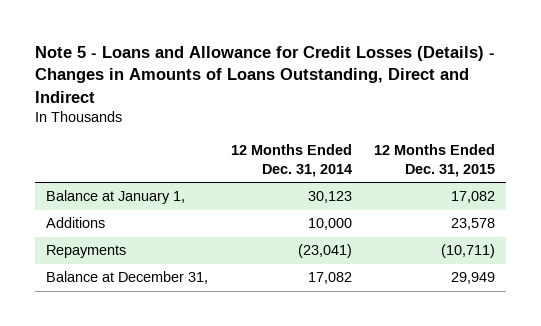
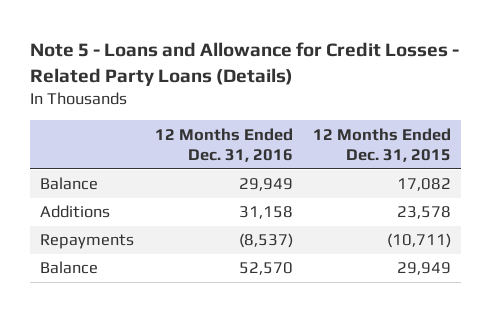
- Note 5 - Loans and Allowance for Credit Losses (Details) - Changes in Amounts of Loans Outstanding, Direct and Indirect
+ Note 5 - Loans and Allowance for Credit Losses - Related Party Loans (Details)
- | 12 Months Ended Dec. 31, 2014 | 12 Months Ended Dec. 31, 2015
+ | 12 Months Ended Dec. 31, 2016 | 12 Months Ended Dec. 31, 2015
- Balance at January 1, | 30,123 | 17,082
+ Balance | 29,949 | 17,082
- Balance at December 31, | 17,082 | 29,949
+ Balance | 52,570 | 29,949

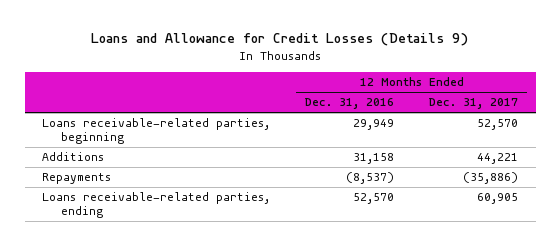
- Note 5 - Loans and Allowance for Credit Losses - Related Party Loans (Details)
+ Loans and Allowance for Credit Losses (Details 9)
- | 12 Months Ended Dec. 31, 2016 | 12 Months Ended Dec. 31, 2015
+ | 12 Months Ended Dec. 31, 2016 | 12 Months Ended Dec. 31, 2017
- Balance | 29,949 | 17,082
+ Loans receivable-related parties, beginning | 29,949 | 52,570
- Balance | 52,570 | 29,949
+ Loans receivable-related parties, ending | 52,570 | 60,905

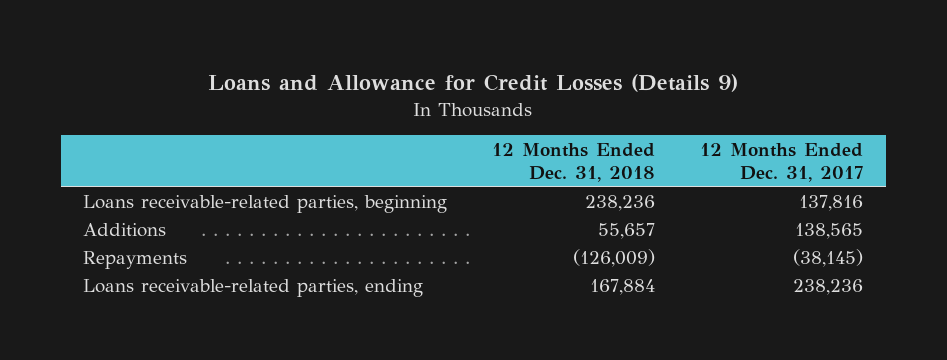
- | 12 Months Ended Dec. 31, 2016 | 12 Months Ended Dec. 31, 2017
+ | 12 Months Ended Dec. 31, 2018 | 12 Months Ended Dec. 31, 2017
- Loans receivable-related parties, beginning | 29,949 | 52,570
- Additions | 31,158 | 44,221
- Repayments | (8,537) | (35,886)
- Loans receivable-related parties, ending | 52,570 | 60,905
+ Loans receivable-related parties, beginning | 238,236 | 137,816
+ Additions | 55,657 | 138,565
+ Repayments | (126,009) | (38,145)
+ Loans receivable-related parties, ending | 167,884 | 238,236

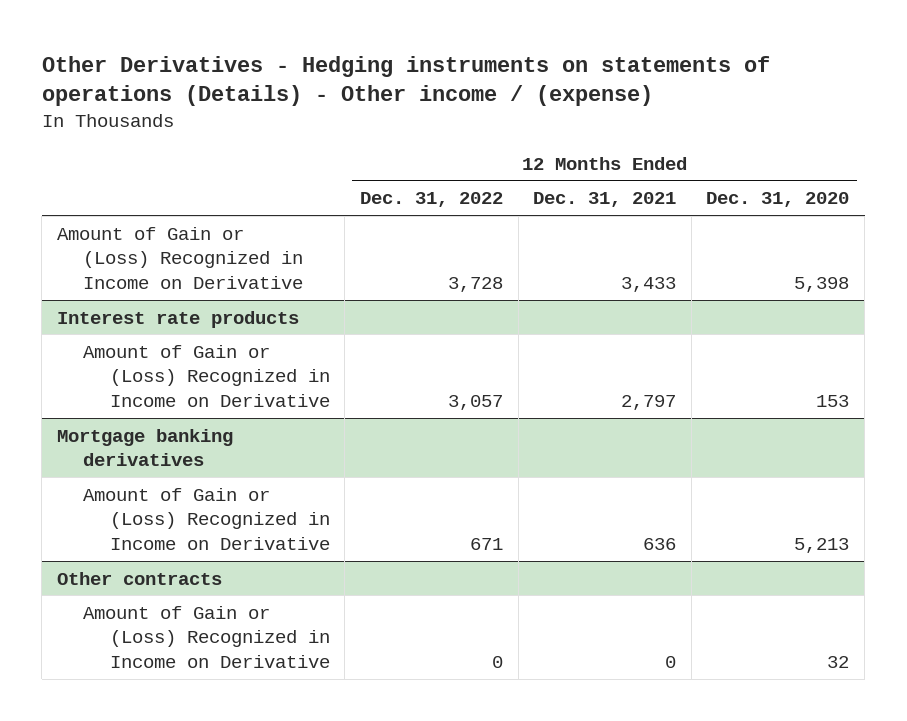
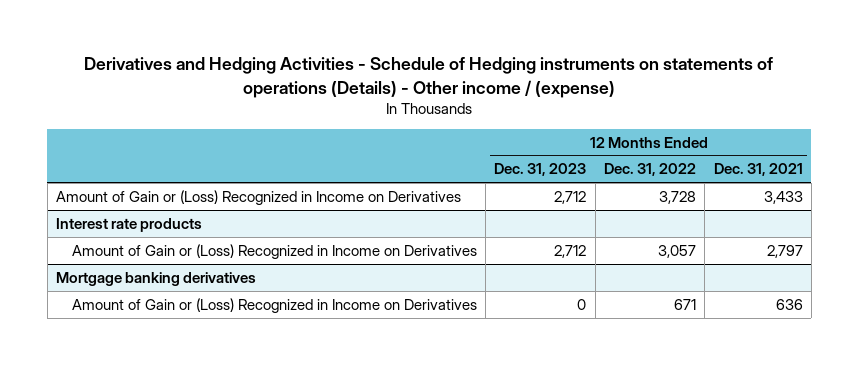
- Other Derivatives - Hedging instruments on statements of operations (Details) - Other income / (expense)
+ Derivatives and Hedging Activities - Schedule of Hedging instruments on statements of operations (Details) - Other income / (expense)
- | 12 Months Ended Dec. 31, 2022 | 12 Months Ended Dec. 31, 2021 | 12 Months Ended Dec. 31, 2020
+ | 12 Months Ended Dec. 31, 2023 | 12 Months Ended Dec. 31, 2022 | 12 Months Ended Dec. 31, 2021
- Amount of Gain or (Loss) Recognized in Income on Derivative | 3,728 | 3,433 | 5,398
+ Amount of Gain or (Loss) Recognized in Income on Derivatives | 2,712 | 3,728 | 3,433
@ Interest rate products
- Amount of Gain or (Loss) Recognized in Income on Derivative | 3,057 | 2,797 | 153
+ Amount of Gain or (Loss) Recognized in Income on Derivatives | 2,712 | 3,057 | 2,797
@ Mortgage banking derivatives
- Amount of Gain or (Loss) Recognized in Income on Derivative | 671 | 636 | 5,213
- Other contracts
- Amount of Gain or (Loss) Recognized in Income on Derivative | 0 | 0 | 32
@ Mortgage banking derivatives
+ Amount of Gain or (Loss) Recognized in Income on Derivatives | 0 | 671 | 636

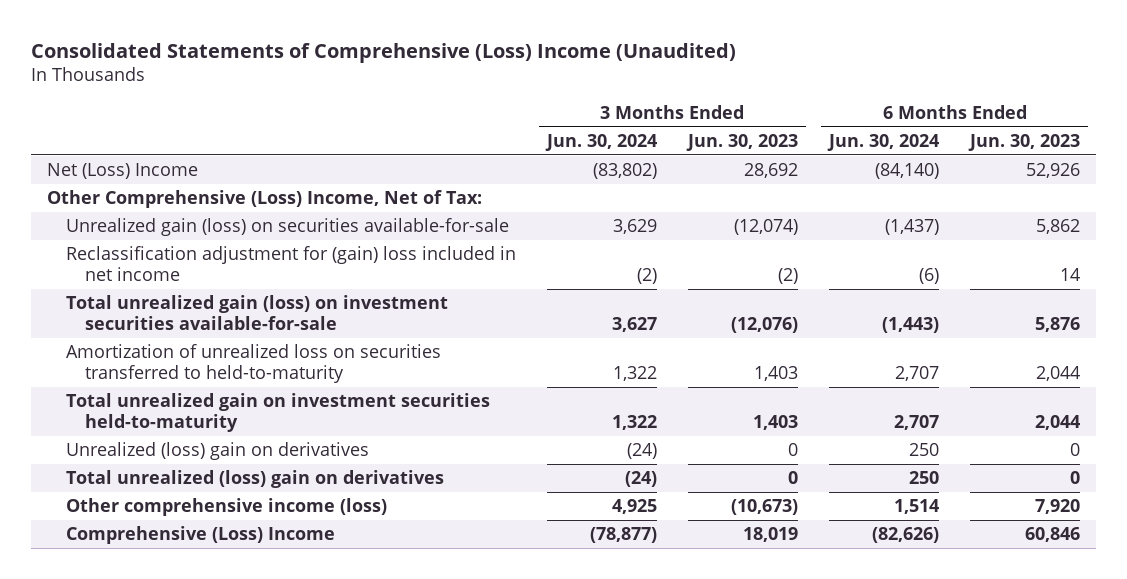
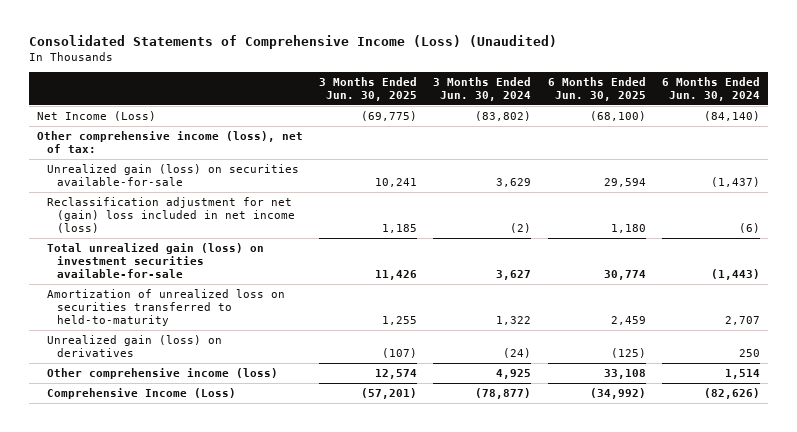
- Consolidated Statements of Comprehensive (Loss) Income (Unaudited)
+ Consolidated Statements of Comprehensive Income (Loss) (Unaudited)
- | 3 Months Ended Jun. 30, 2024 | 3 Months Ended Jun. 30, 2023 | 6 Months Ended Jun. 30, 2024 | 6 Months Ended Jun. 30, 2023
+ | 3 Months Ended Jun. 30, 2025 | 3 Months Ended Jun. 30, 2024 | 6 Months Ended Jun. 30, 2025 | 6 Months Ended Jun. 30, 2024
- Net (Loss) Income | (83,802) | 28,692 | (84,140) | 52,926
- Other Comprehensive (Loss) Income, Net of Tax:
+ Net Income (Loss) | (69,775) | (83,802) | (68,100) | (84,140)
+ Other comprehensive income (loss), net of tax:
- Reclassification adjustment for (gain) loss included in net income | (2) | (2) | (6) | 14
+ Reclassification adjustment for net (gain) loss included in net income (loss) | 1,185 | (2) | 1,180 | (6)
- Total unrealized gain on investment securities held-to-maturity | 1,322 | 1,403 | 2,707 | 2,044
- Unrealized (loss) gain on derivatives | (24) | 0 | 250 | 0
- Total unrealized (loss) gain on derivatives | (24) | 0 | 250 | 0
+ Unrealized gain (loss) on derivatives | (107) | (24) | (125) | 250
- Comprehensive (Loss) Income | (78,877) | 18,019 | (82,626) | 60,846
+ Comprehensive Income (Loss) | (57,201) | (78,877) | (34,992) | (82,626)

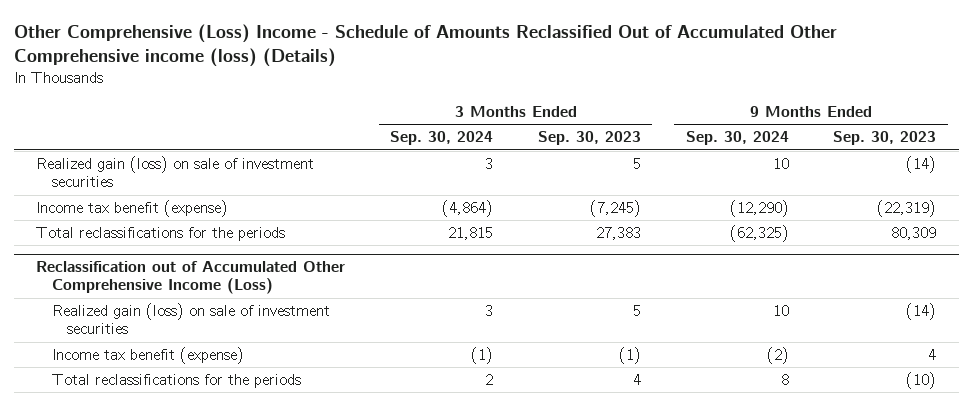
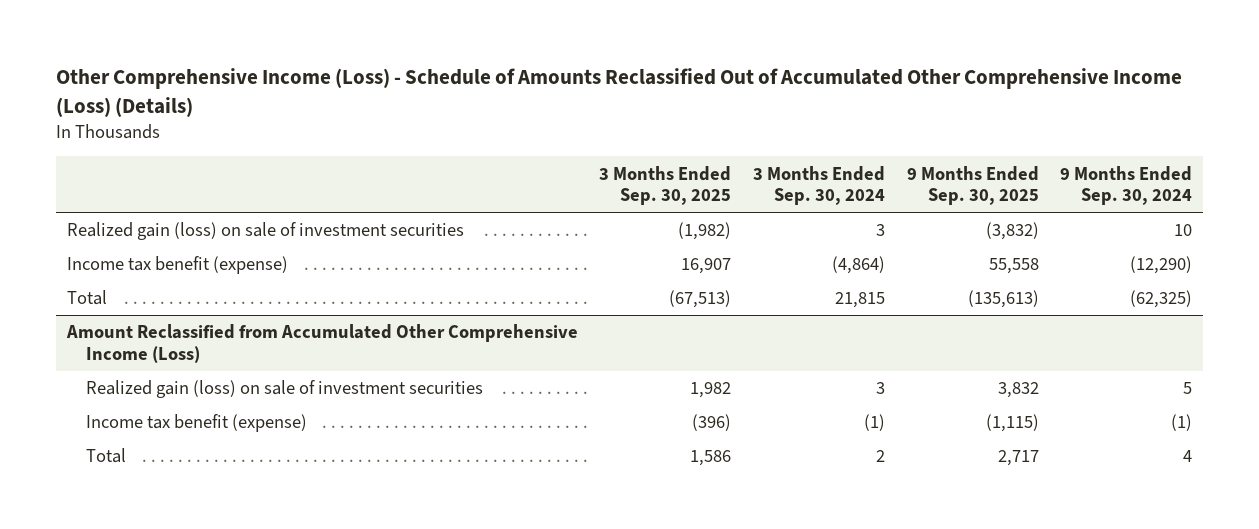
- Other Comprehensive (Loss) Income - Schedule of Amounts Reclassified Out of Accumulated Other Comprehensive income (loss) (Details)
+ Other Comprehensive Income (Loss) - Schedule of Amounts Reclassified Out of Accumulated Other Comprehensive Income (Loss) (Details)
- | 3 Months Ended Sep. 30, 2024 | 3 Months Ended Sep. 30, 2023 | 9 Months Ended Sep. 30, 2024 | 9 Months Ended Sep. 30, 2023
+ | 3 Months Ended Sep. 30, 2025 | 3 Months Ended Sep. 30, 2024 | 9 Months Ended Sep. 30, 2025 | 9 Months Ended Sep. 30, 2024
- Total reclassifications for the periods | 21,815 | 27,383 | (62,325) | 80,309
- Reclassification out of Accumulated Other Comprehensive Income (Loss)
- Realized gain (loss) on sale of investment securities | 3 | 5 | 10 | (14)
- Income tax benefit (expense) | (1) | (1) | (2) | 4
- Total reclassifications for the periods | 2 | 4 | 8 | (10)
+ Total | (67,513) | 21,815 | (135,613) | (62,325)
+ Amount Reclassified from Accumulated Other Comprehensive Income (Loss)
+ Realized gain (loss) on sale of investment securities | 1,982 | 3 | 3,832 | 5
+ Income tax benefit (expense) | (396) | (1) | (1,115) | (1)
+ Total | 1,586 | 2 | 2,717 | 4

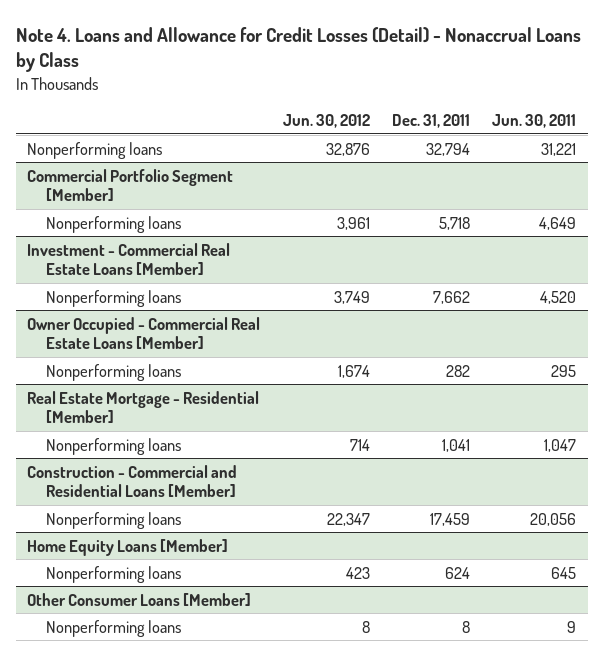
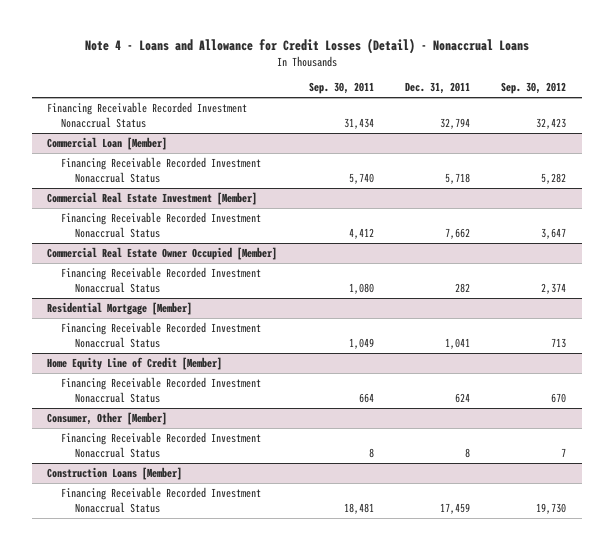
- Note 4. Loans and Allowance for Credit Losses (Detail) - Nonaccrual Loans by Class
+ Note 4 - Loans and Allowance for Credit Losses (Detail) - Nonaccrual Loans
- | Jun. 30, 2012 | Dec. 31, 2011 | Jun. 30, 2011
+ | Sep. 30, 2011 | Dec. 31, 2011 | Sep. 30, 2012
- Nonperforming loans | 32,876 | 32,794 | 31,221
- Commercial Portfolio Segment [Member]
- Nonperforming loans | 3,961 | 5,718 | 4,649
- Investment - Commercial Real Estate Loans [Member]
- Nonperforming loans | 3,749 | 7,662 | 4,520
- Owner Occupied - Commercial Real Estate Loans [Member]
- Nonperforming loans | 1,674 | 282 | 295
- Real Estate Mortgage - Residential [Member]
- Nonperforming loans | 714 | 1,041 | 1,047
- Construction - Commercial and Residential Loans [Member]
- Nonperforming loans | 22,347 | 17,459 | 20,056
- Home Equity Loans [Member]
- Nonperforming loans | 423 | 624 | 645
- Other Consumer Loans [Member]
- Nonperforming loans | 8 | 8 | 9
+ Financing Receivable Recorded Investment Nonaccrual Status | 31,434 | 32,794 | 32,423
+ Commercial Loan [Member]
+ Financing Receivable Recorded Investment Nonaccrual Status | 5,740 | 5,718 | 5,282
+ Commercial Real Estate Investment [Member]
+ Financing Receivable Recorded Investment Nonaccrual Status | 4,412 | 7,662 | 3,647
+ Commercial Real Estate Owner Occupied [Member]
+ Financing Receivable Recorded Investment Nonaccrual Status | 1,080 | 282 | 2,374
+ Residential Mortgage [Member]
+ Financing Receivable Recorded Investment Nonaccrual Status | 1,049 | 1,041 | 713
+ Home Equity Line of Credit [Member]
+ Financing Receivable Recorded Investment Nonaccrual Status | 664 | 624 | 670
+ Consumer, Other [Member]
+ Financing Receivable Recorded Investment Nonaccrual Status | 8 | 8 | 7
+ Construction Loans [Member]
+ Financing Receivable Recorded Investment Nonaccrual Status | 18,481 | 17,459 | 19,730

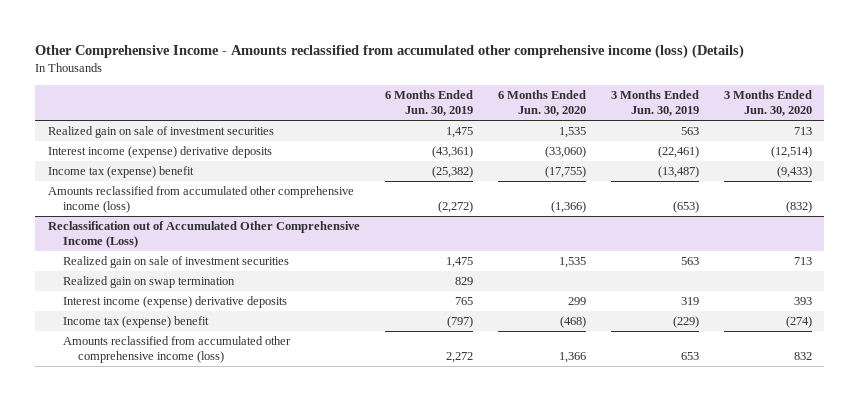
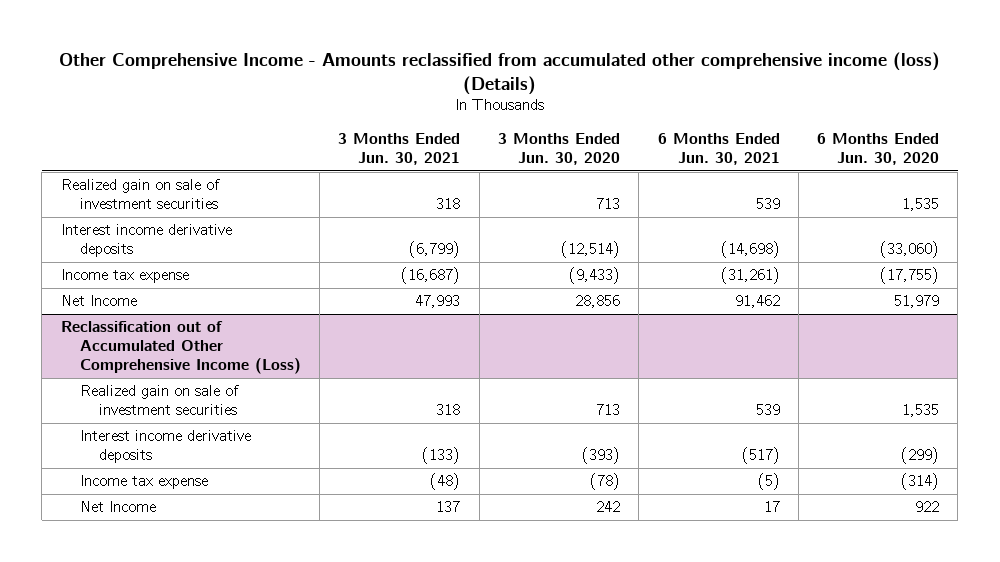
- | 6 Months Ended Jun. 30, 2019 | 6 Months Ended Jun. 30, 2020 | 3 Months Ended Jun. 30, 2019 | 3 Months Ended Jun. 30, 2020
+ | 3 Months Ended Jun. 30, 2021 | 3 Months Ended Jun. 30, 2020 | 6 Months Ended Jun. 30, 2021 | 6 Months Ended Jun. 30, 2020
- Interest income (expense) derivative deposits | (43,361) | (33,060) | (22,461) | (12,514)
- Income tax (expense) benefit | (25,382) | (17,755) | (13,487) | (9,433)
- Amounts reclassified from accumulated other comprehensive income (loss) | (2,272) | (1,366) | (653) | (832)
+ Interest income derivative deposits | (6,799) | (12,514) | (14,698) | (33,060)
+ Income tax expense | (16,687) | (9,433) | (31,261) | (17,755)
+ Net Income | 47,993 | 28,856 | 91,462 | 51,979
@ Reclassification out of Accumulated Other Comprehensive Income (Loss)
- Realized gain on swap termination | 829 | | |
- Interest income (expense) derivative deposits | 765 | 299 | 319 | 393
- Income tax (expense) benefit | (797) | (468) | (229) | (274)
- Amounts reclassified from accumulated other comprehensive income (loss) | 2,272 | 1,366 | 653 | 832
+ Interest income derivative deposits | (133) | (393) | (517) | (299)
+ Income tax expense | (48) | (78) | (5) | (314)
+ Net Income | 137 | 242 | 17 | 922

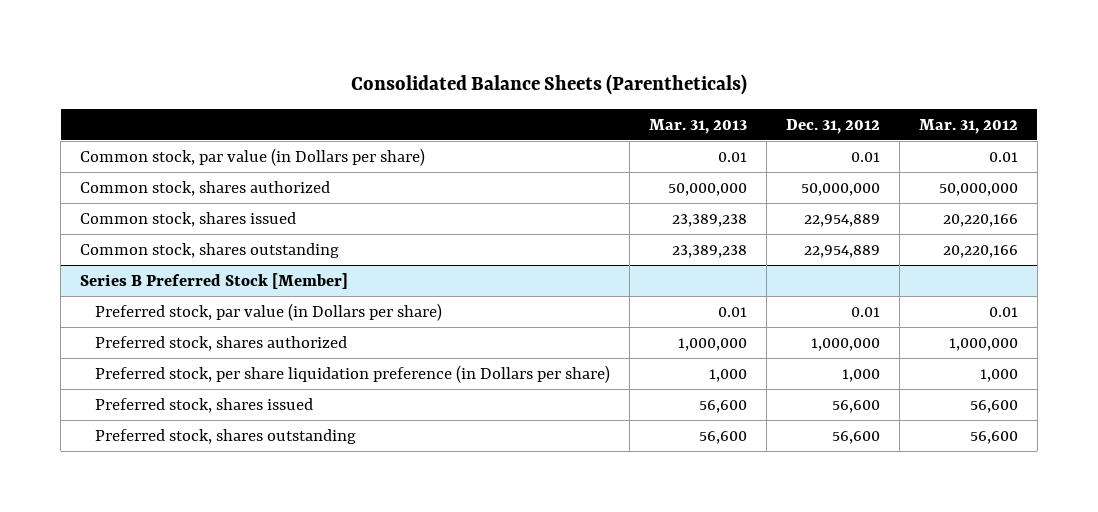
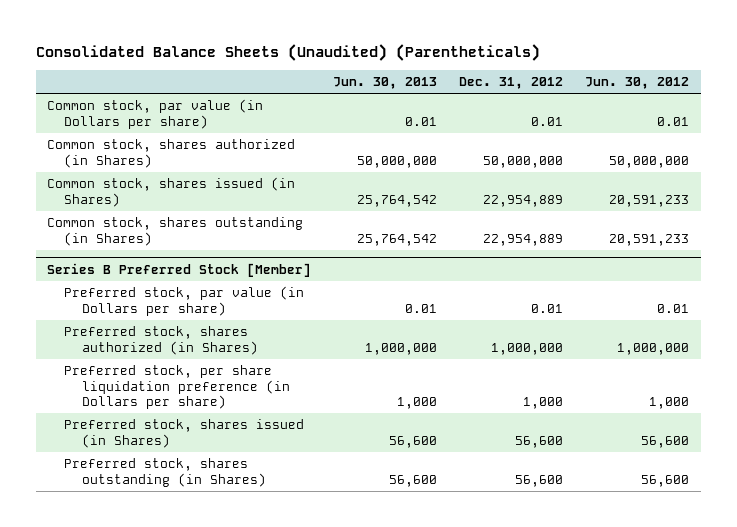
- Consolidated Balance Sheets (Parentheticals)
+ Consolidated Balance Sheets (Unaudited) (Parentheticals)
- | Mar. 31, 2013 | Dec. 31, 2012 | Mar. 31, 2012
+ | Jun. 30, 2013 | Dec. 31, 2012 | Jun. 30, 2012
- Common stock, shares authorized | 50,000,000 | 50,000,000 | 50,000,000
- Common stock, shares issued | 23,389,238 | 22,954,889 | 20,220,166
- Common stock, shares outstanding | 23,389,238 | 22,954,889 | 20,220,166
+ Common stock, shares authorized (in Shares) | 50,000,000 | 50,000,000 | 50,000,000
+ Common stock, shares issued (in Shares) | 25,764,542 | 22,954,889 | 20,591,233
+ Common stock, shares outstanding (in Shares) | 25,764,542 | 22,954,889 | 20,591,233
@ Series B Preferred Stock [Member]
- Preferred stock, shares authorized | 1,000,000 | 1,000,000 | 1,000,000
+ Preferred stock, shares authorized (in Shares) | 1,000,000 | 1,000,000 | 1,000,000
- Preferred stock, shares issued | 56,600 | 56,600 | 56,600
- Preferred stock, shares outstanding | 56,600 | 56,600 | 56,600
+ Preferred stock, shares issued (in Shares) | 56,600 | 56,600 | 56,600
+ Preferred stock, shares outstanding (in Shares) | 56,600 | 56,600 | 56,600

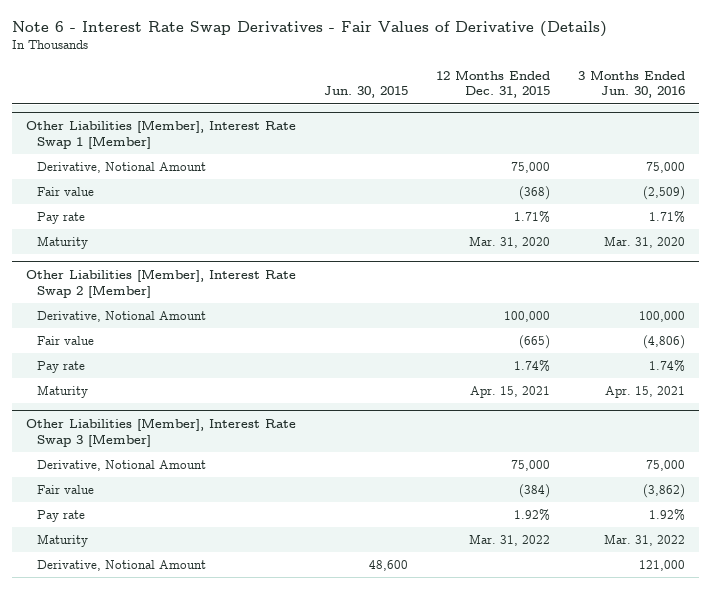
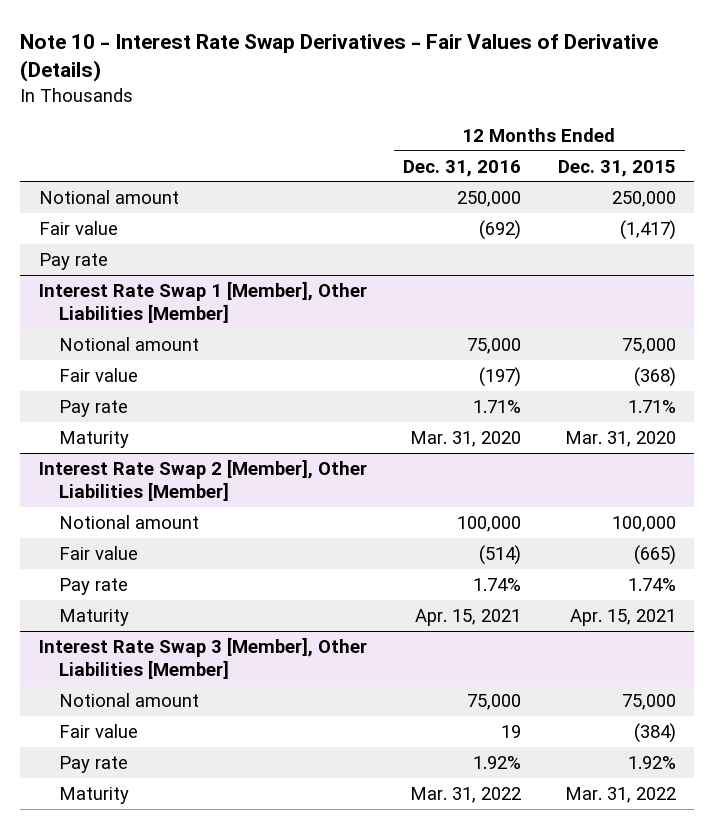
- Note 6 - Interest Rate Swap Derivatives - Fair Values of Derivative (Details)
+ Note 10 - Interest Rate Swap Derivatives - Fair Values of Derivative (Details)
- | Jun. 30, 2015 | 12 Months Ended Dec. 31, 2015 | 3 Months Ended Jun. 30, 2016
+ | 12 Months Ended Dec. 31, 2016 | 12 Months Ended Dec. 31, 2015
- Other Liabilities [Member], Interest Rate Swap 1 [Member]
- Derivative, Notional Amount | | 75,000 | 75,000
+ Notional amount | 250,000 | 250,000
+ Fair value | (692) | (1,417)
+ Pay rate
+ Interest Rate Swap 1 [Member], Other Liabilities [Member]
+ Notional amount | 75,000 | 75,000
- Other Liabilities [Member], Interest Rate Swap 2 [Member]
- Derivative, Notional Amount | | 100,000 | 100,000
+ Interest Rate Swap 2 [Member], Other Liabilities [Member]
+ Notional amount | 100,000 | 100,000
- Other Liabilities [Member], Interest Rate Swap 3 [Member]
- Derivative, Notional Amount | | 75,000 | 75,000
+ Interest Rate Swap 3 [Member], Other Liabilities [Member]
+ Notional amount | 75,000 | 75,000
- Derivative, Notional Amount | 48,600 | | 121,000

